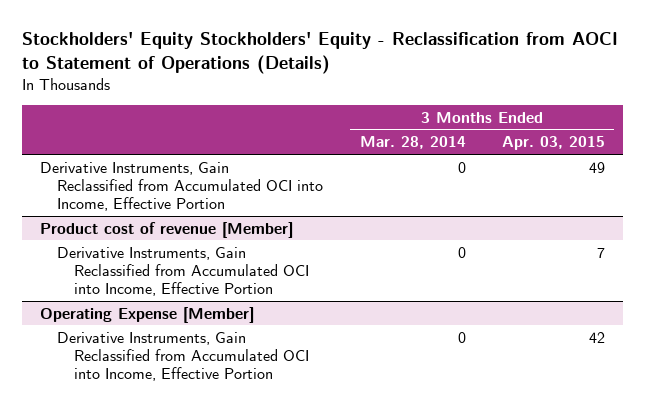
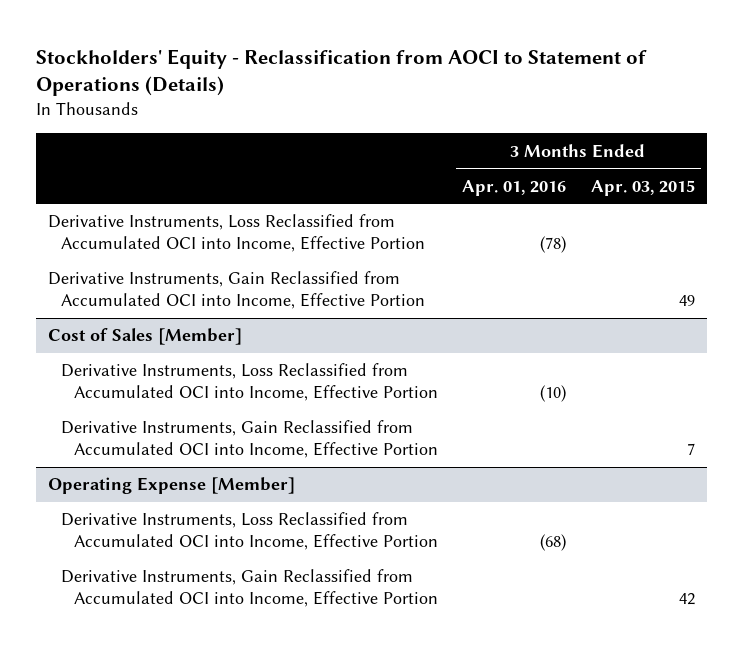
- Stockholders' Equity Stockholders' Equity - Reclassification from AOCI to Statement of Operations (Details)
+ Stockholders' Equity - Reclassification from AOCI to Statement of Operations (Details)
- | 3 Months Ended Mar. 28, 2014 | 3 Months Ended Apr. 03, 2015
+ | 3 Months Ended Apr. 01, 2016 | 3 Months Ended Apr. 03, 2015
+ Derivative Instruments, Loss Reclassified from Accumulated OCI into Income, Effective Portion | (78) |
- Product cost of revenue [Member]
+ Cost of Sales [Member]
+ Derivative Instruments, Loss Reclassified from Accumulated OCI into Income, Effective Portion | (10) |
@ Operating Expense [Member]
+ Derivative Instruments, Loss Reclassified from Accumulated OCI into Income, Effective Portion | (68) |

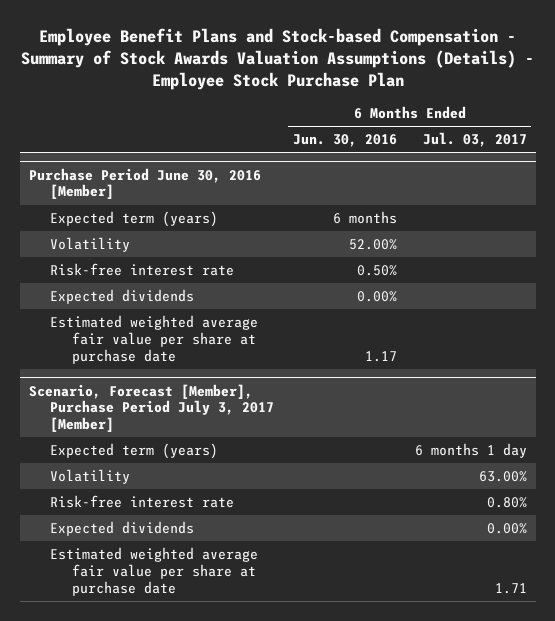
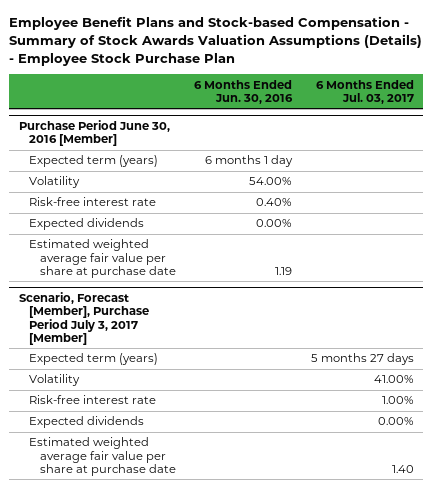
@ Purchase Period June 30, 2016 [Member]
- Expected term (years) | 6 months |
- Volatility | 52.00% |
- Risk-free interest rate | 0.50% |
+ Expected term (years) | 6 months 1 day |
+ Volatility | 54.00% |
+ Risk-free interest rate | 0.40% |
- Estimated weighted average fair value per share at purchase date | 1.17 |
+ Estimated weighted average fair value per share at purchase date | 1.19 |
@ Scenario, Forecast [Member], Purchase Period July 3, 2017 [Member]
- Expected term (years) | | 6 months 1 day
- Volatility | | 63.00%
- Risk-free interest rate | | 0.80%
+ Expected term (years) | | 5 months 27 days
+ Volatility | | 41.00%
+ Risk-free interest rate | | 1.00%
- Estimated weighted average fair value per share at purchase date | | 1.71
+ Estimated weighted average fair value per share at purchase date | | 1.40

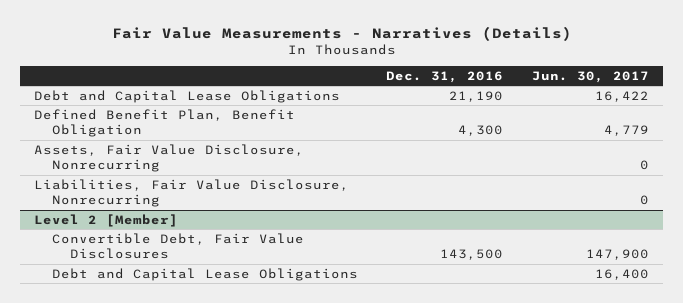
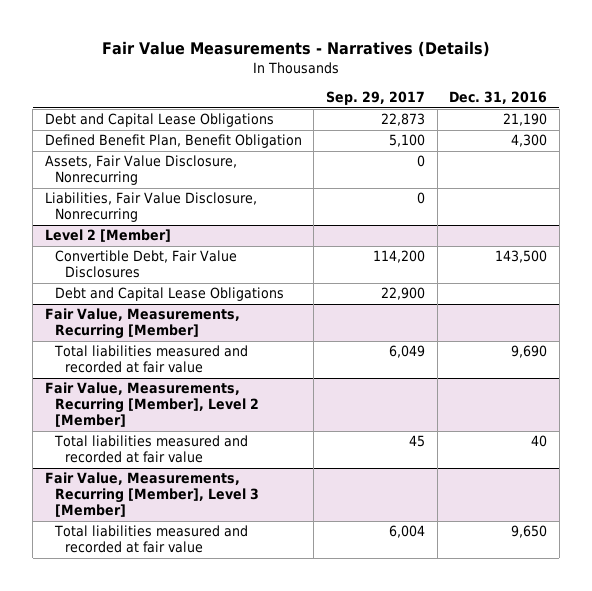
- | Dec. 31, 2016 | Jun. 30, 2017
+ | Sep. 29, 2017 | Dec. 31, 2016
+ Fair Value, Measurements, Recurring [Member]
+ Total liabilities measured and recorded at fair value | 6,049 | 9,690
+ Fair Value, Measurements, Recurring [Member], Level 2 [Member]
+ Total liabilities measured and recorded at fair value | 45 | 40
+ Fair Value, Measurements, Recurring [Member], Level 3 [Member]
+ Total liabilities measured and recorded at fair value | 6,004 | 9,650

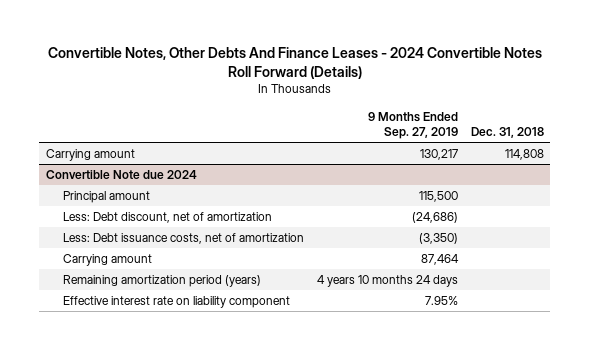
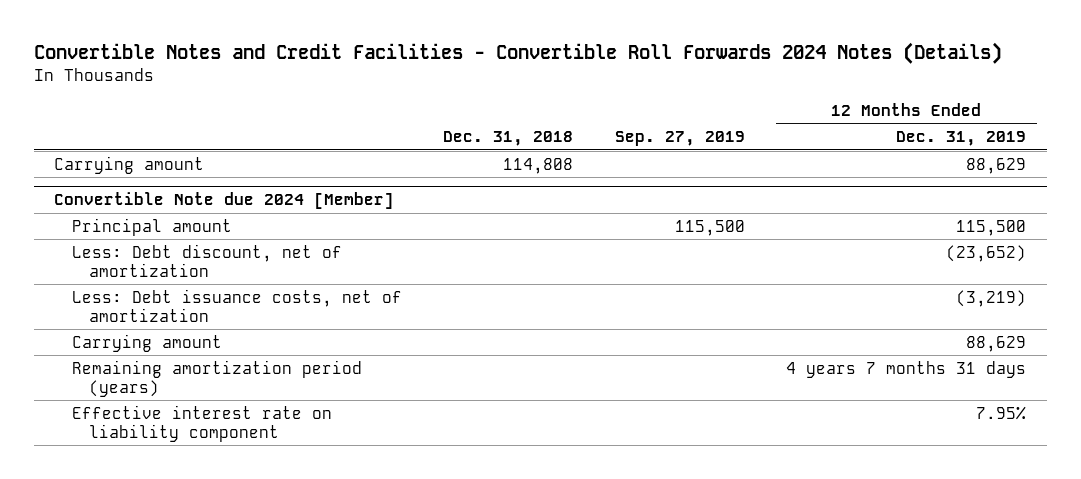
- Convertible Notes, Other Debts And Finance Leases - 2024 Convertible Notes Roll Forward (Details)
+ Convertible Notes and Credit Facilities - Convertible Roll Forwards 2024 Notes (Details)
- | 9 Months Ended Sep. 27, 2019 | Dec. 31, 2018
+ | Dec. 31, 2018 | Sep. 27, 2019 | 12 Months Ended Dec. 31, 2019
- Convertible Note due 2024
+ Convertible Note due 2024 [Member]

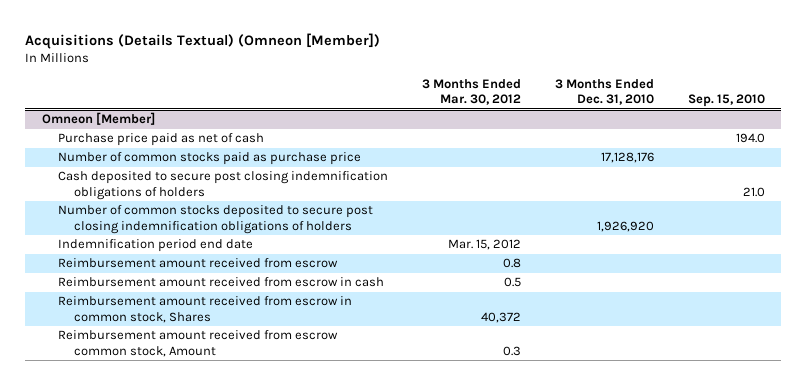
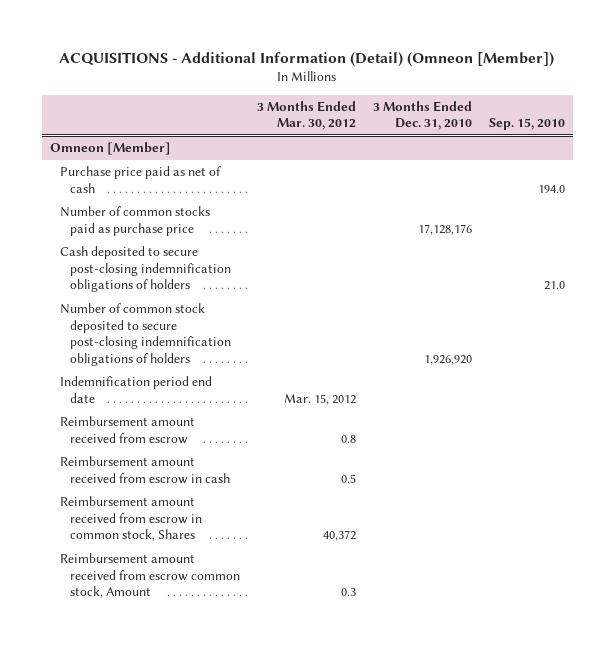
- Acquisitions (Details Textual) (Omneon [Member])
+ ACQUISITIONS - Additional Information (Detail) (Omneon [Member])
@ Omneon [Member]
- Cash deposited to secure post closing indemnification obligations of holders | | | 21.0
- Number of common stocks deposited to secure post closing indemnification obligations of holders | | 1,926,920 |
+ Cash deposited to secure post-closing indemnification obligations of holders | | | 21.0
+ Number of common stock deposited to secure post-closing indemnification obligations of holders | | 1,926,920 |

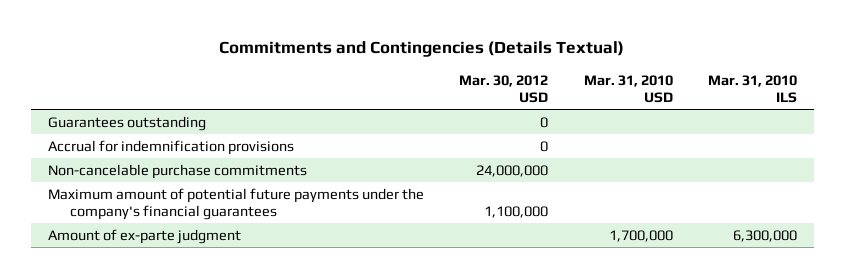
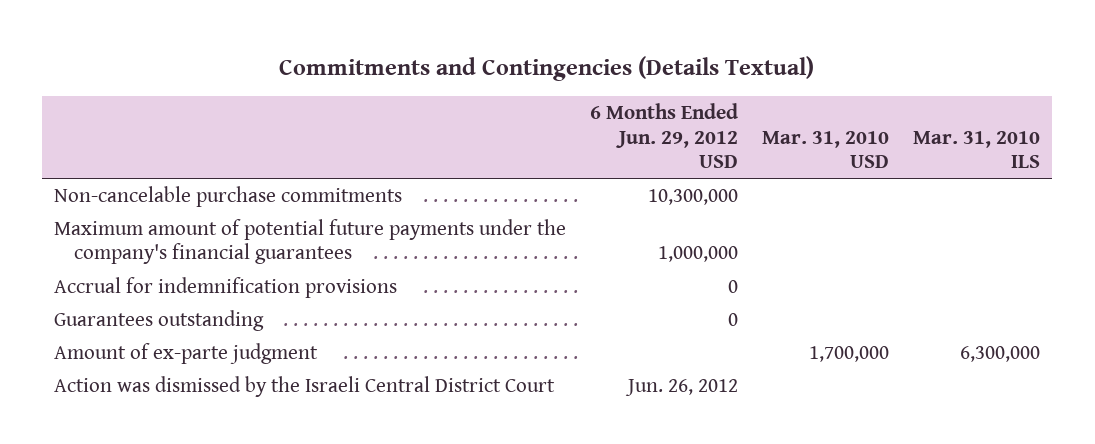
- | Mar. 30, 2012 USD | Mar. 31, 2010 USD | Mar. 31, 2010 ILS
+ | 6 Months Ended Jun. 29, 2012 USD | Mar. 31, 2010 USD | Mar. 31, 2010 ILS
moved down: Accrual for indemnification provisions | 0 | |
moved down: Guarantees outstanding | 0 | |
+ Action was dismissed by the Israeli Central District Court | Jun. 26, 2012 | |

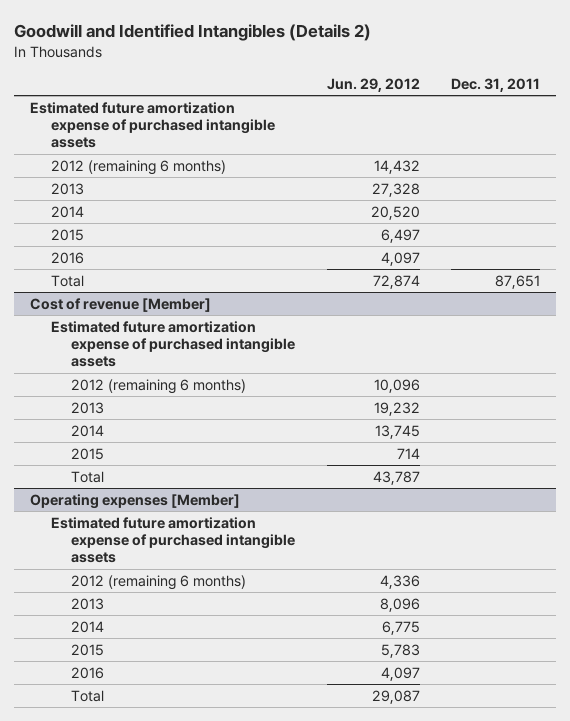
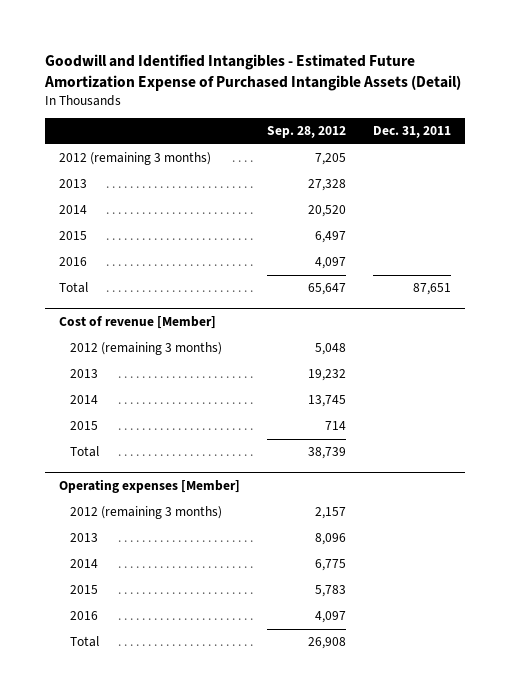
- Goodwill and Identified Intangibles (Details 2)
+ Goodwill and Identified Intangibles - Estimated Future Amortization Expense of Purchased Intangible Assets (Detail)
- | Jun. 29, 2012 | Dec. 31, 2011
+ | Sep. 28, 2012 | Dec. 31, 2011
- Estimated future amortization expense of purchased intangible assets
- 2012 (remaining 6 months) | 14,432 |
+ 2012 (remaining 3 months) | 7,205 |
@ Cost of revenue [Member]
- Estimated future amortization expense of purchased intangible assets
- 2012 (remaining 6 months) | 10,096 |
+ 2012 (remaining 3 months) | 5,048 |
@ Operating expenses [Member]
- Estimated future amortization expense of purchased intangible assets
- 2012 (remaining 6 months) | 4,336 |
+ 2012 (remaining 3 months) | 2,157 |

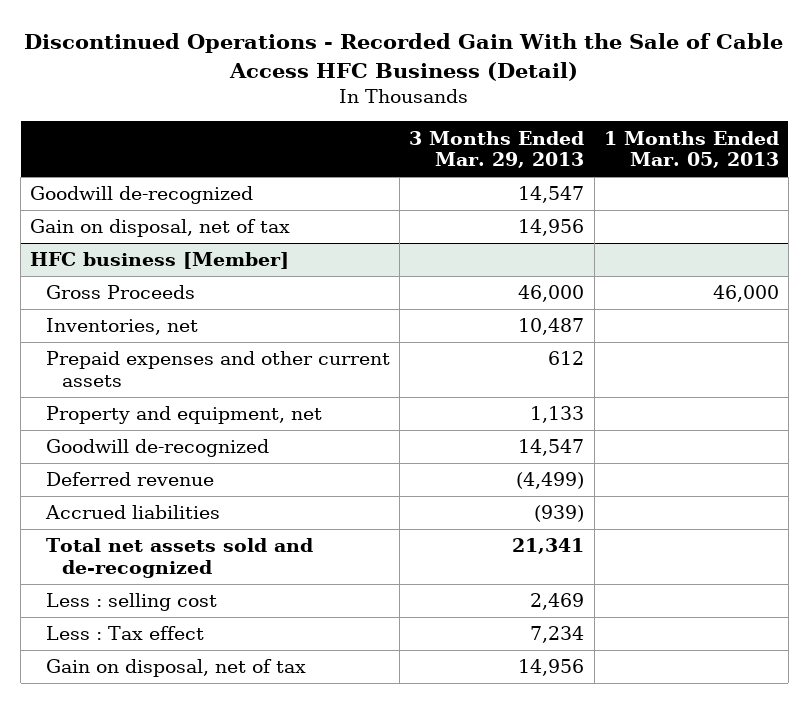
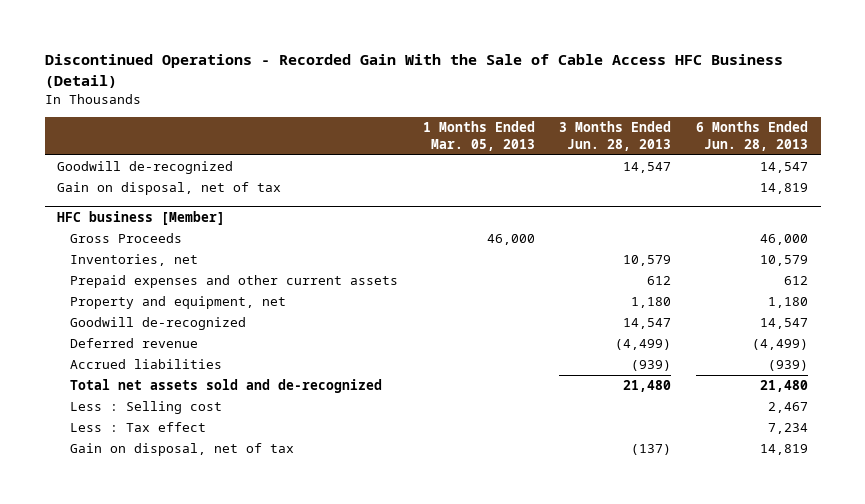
- | 3 Months Ended Mar. 29, 2013 | 1 Months Ended Mar. 05, 2013
+ | 1 Months Ended Mar. 05, 2013 | 3 Months Ended Jun. 28, 2013 | 6 Months Ended Jun. 28, 2013
@ HFC business [Member]
- Less : selling cost | 2,469 |
+ Less : Selling cost | | | 2,467

